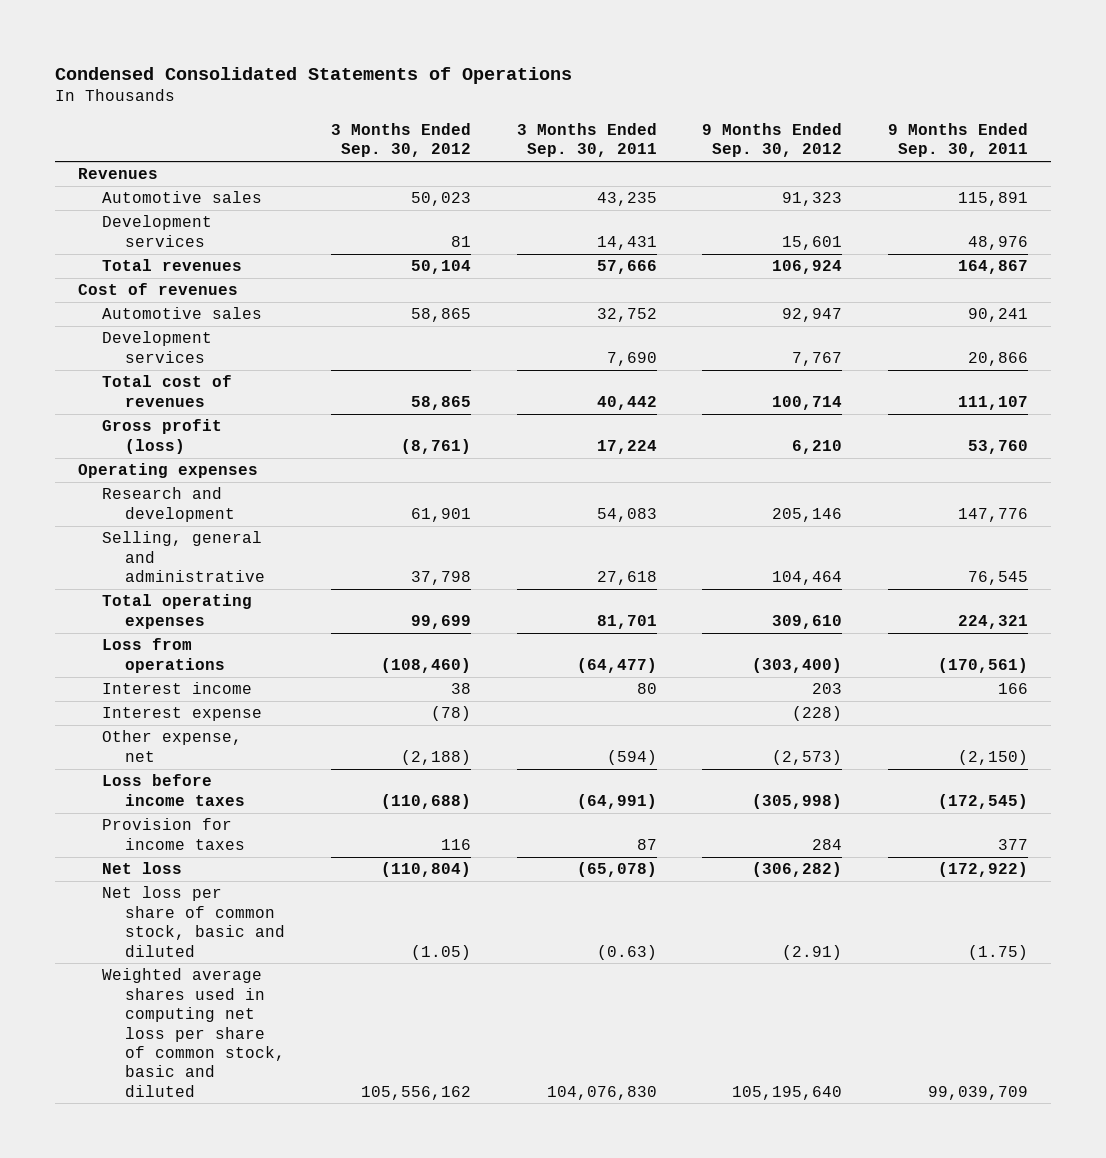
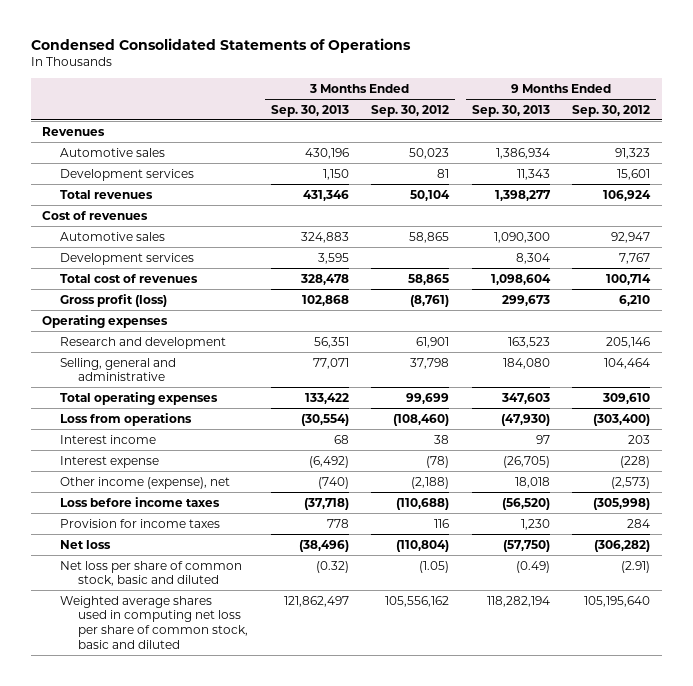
- | 3 Months Ended Sep. 30, 2012 | 3 Months Ended Sep. 30, 2011 | 9 Months Ended Sep. 30, 2012 | 9 Months Ended Sep. 30, 2011
+ | 3 Months Ended Sep. 30, 2013 | 3 Months Ended Sep. 30, 2012 | 9 Months Ended Sep. 30, 2013 | 9 Months Ended Sep. 30, 2012
- Other expense, net | (2,188) | (594) | (2,573) | (2,150)
+ Other income (expense), net | (740) | (2,188) | 18,018 | (2,573)

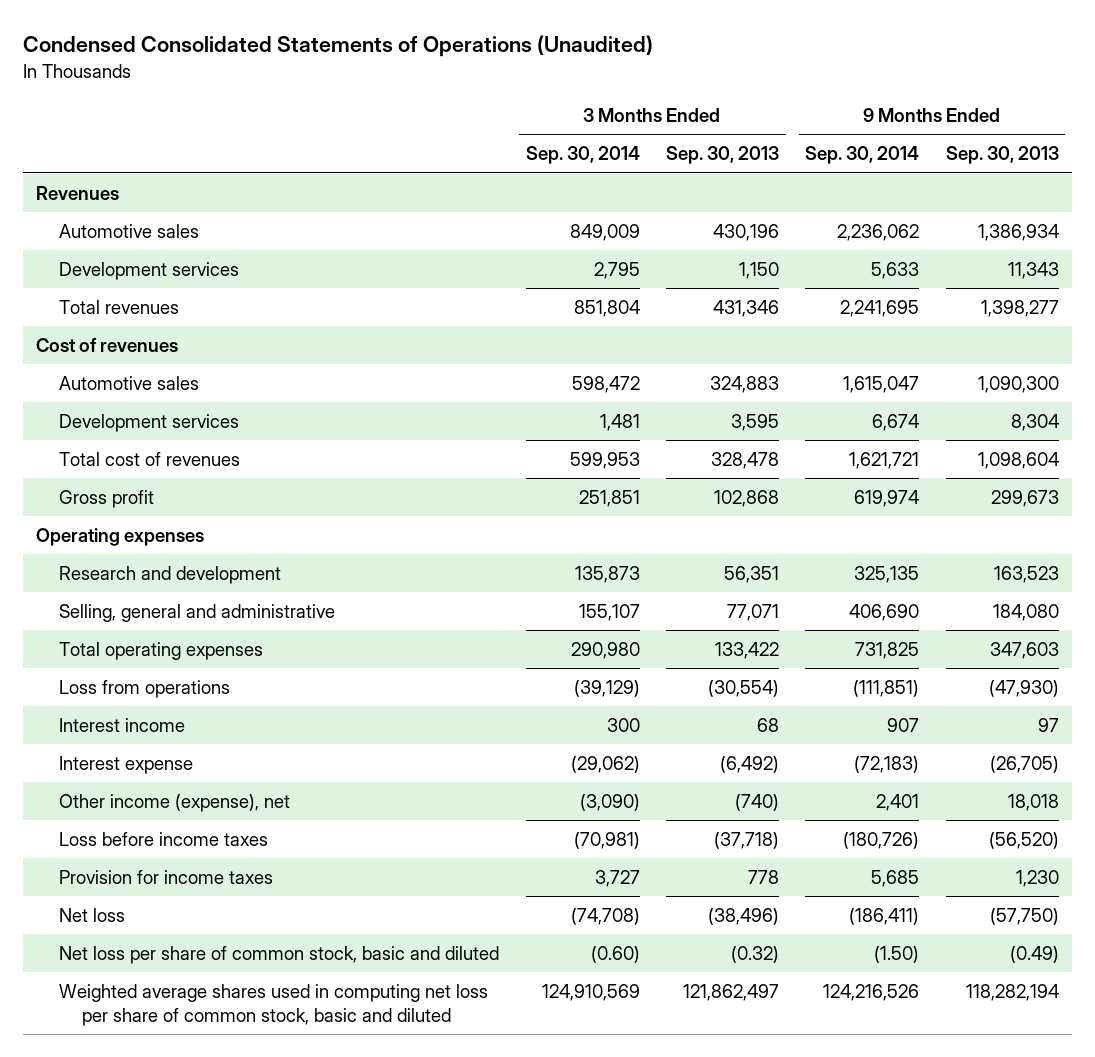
- Condensed Consolidated Statements of Operations
+ Condensed Consolidated Statements of Operations (Unaudited)
- | 3 Months Ended Sep. 30, 2013 | 3 Months Ended Sep. 30, 2012 | 9 Months Ended Sep. 30, 2013 | 9 Months Ended Sep. 30, 2012
+ | 3 Months Ended Sep. 30, 2014 | 3 Months Ended Sep. 30, 2013 | 9 Months Ended Sep. 30, 2014 | 9 Months Ended Sep. 30, 2013
- Gross profit (loss) | 102,868 | (8,761) | 299,673 | 6,210
+ Gross profit | 251,851 | 102,868 | 619,974 | 299,673

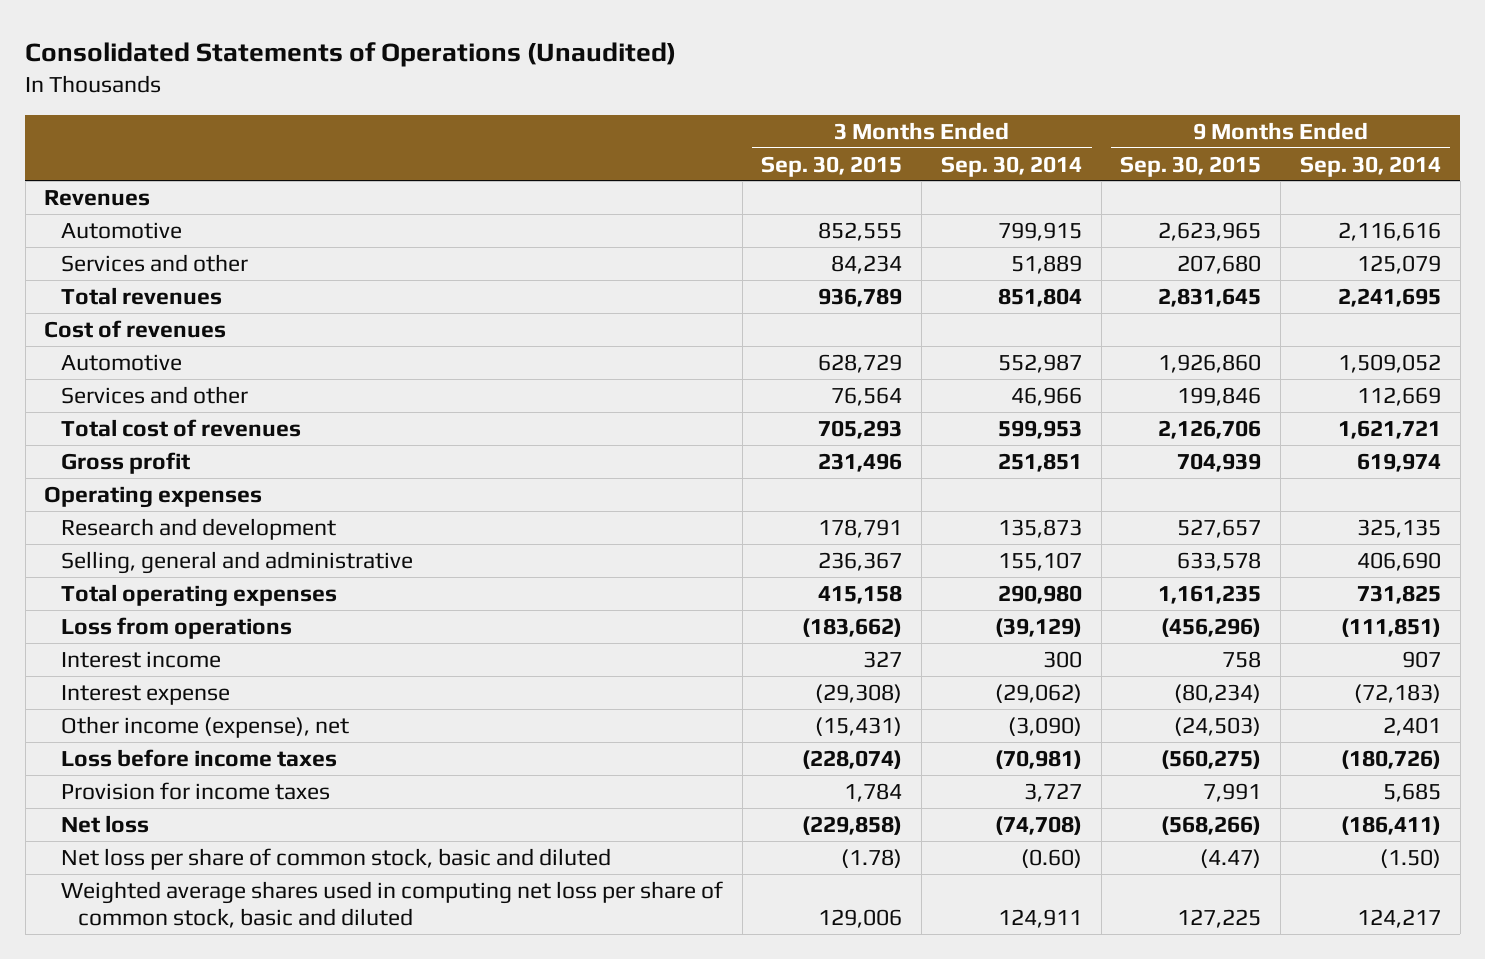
- Condensed Consolidated Statements of Operations (Unaudited)
+ Consolidated Statements of Operations (Unaudited)
- | 3 Months Ended Sep. 30, 2014 | 3 Months Ended Sep. 30, 2013 | 9 Months Ended Sep. 30, 2014 | 9 Months Ended Sep. 30, 2013
+ | 3 Months Ended Sep. 30, 2015 | 3 Months Ended Sep. 30, 2014 | 9 Months Ended Sep. 30, 2015 | 9 Months Ended Sep. 30, 2014
- Automotive sales | 849,009 | 430,196 | 2,236,062 | 1,386,934
- Development services | 2,795 | 1,150 | 5,633 | 11,343
+ Automotive | 852,555 | 799,915 | 2,623,965 | 2,116,616
+ Services and other | 84,234 | 51,889 | 207,680 | 125,079
- Automotive sales | 598,472 | 324,883 | 1,615,047 | 1,090,300
- Development services | 1,481 | 3,595 | 6,674 | 8,304
+ Automotive | 628,729 | 552,987 | 1,926,860 | 1,509,052
+ Services and other | 76,564 | 46,966 | 199,846 | 112,669
- Weighted average shares used in computing net loss per share of common stock, basic and diluted | 124,910,569 | 121,862,497 | 124,216,526 | 118,282,194
+ Weighted average shares used in computing net loss per share of common stock, basic and diluted | 129,006 | 124,911 | 127,225 | 124,217

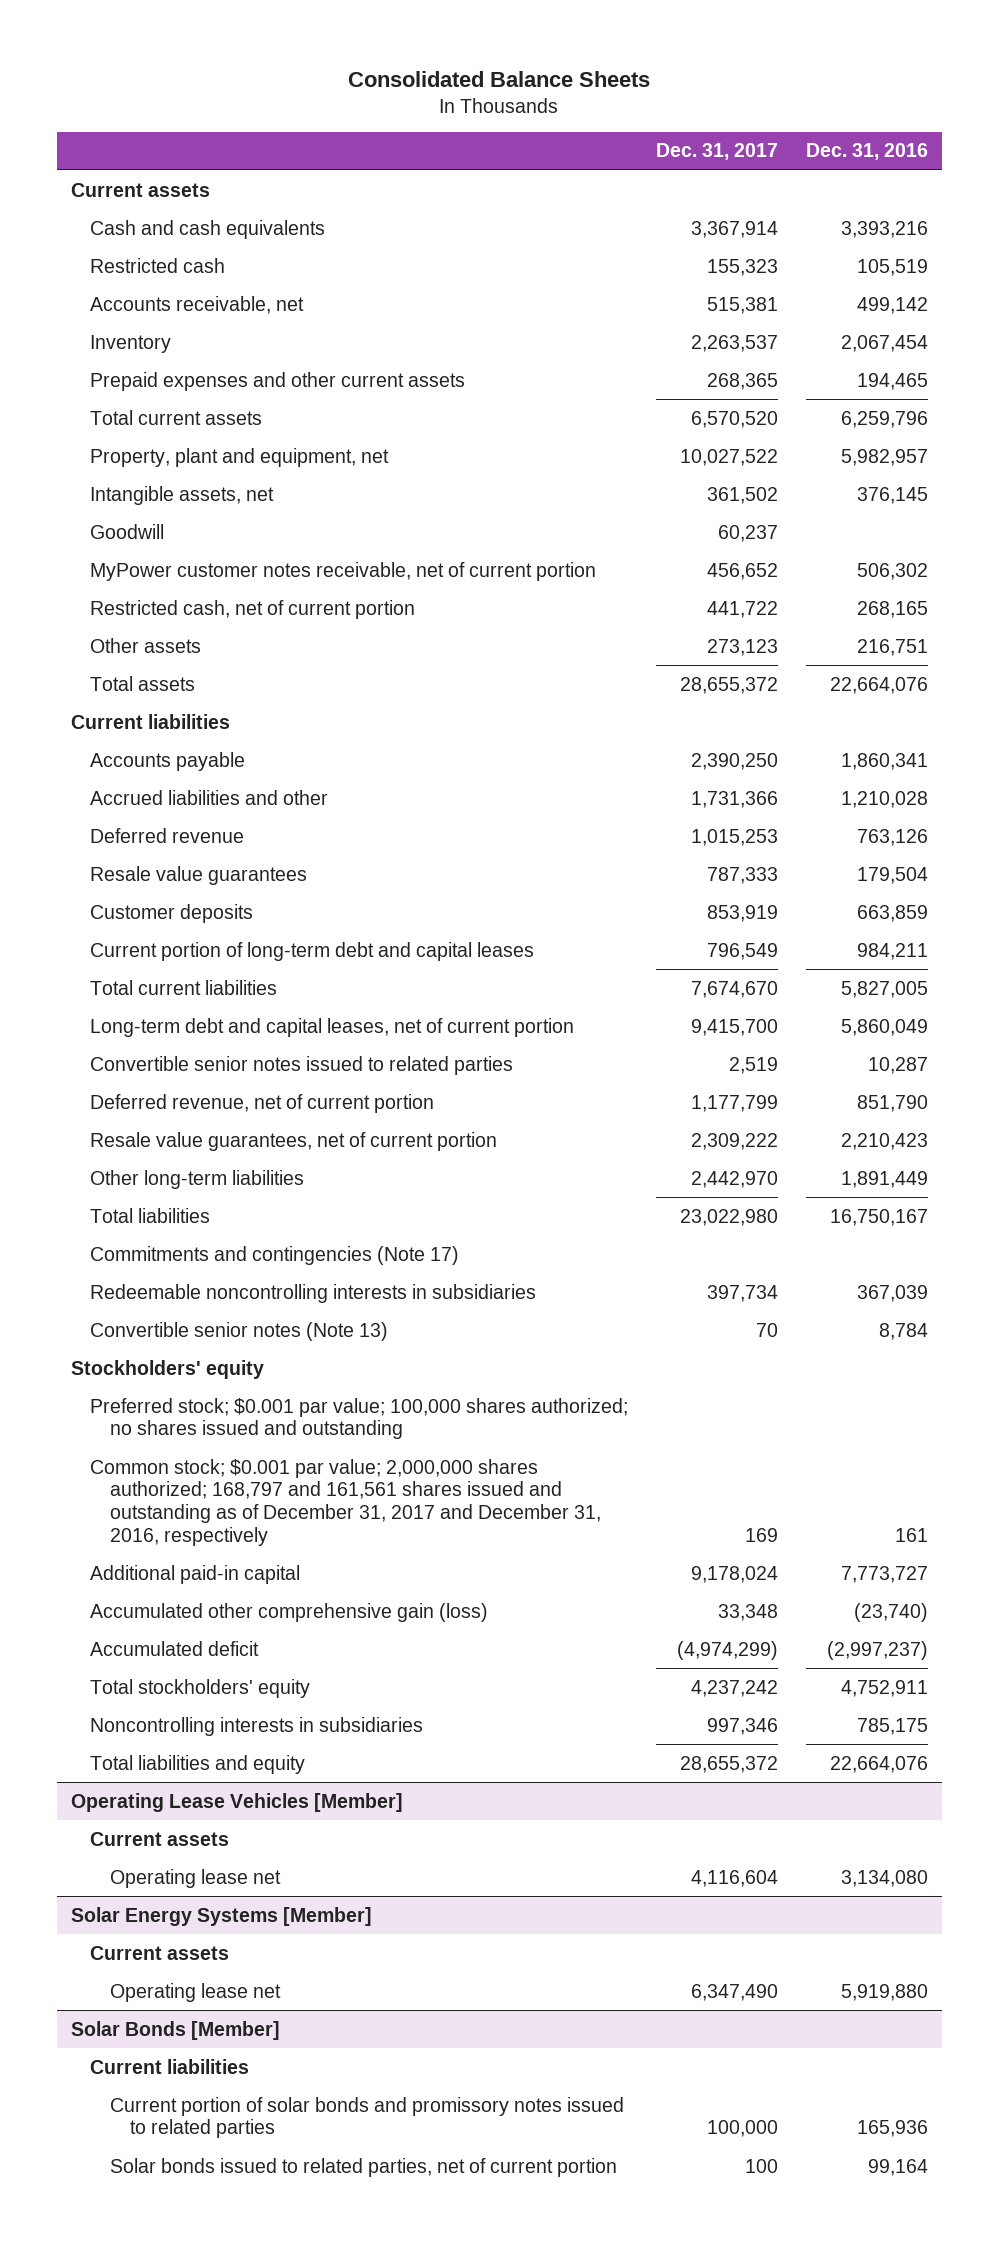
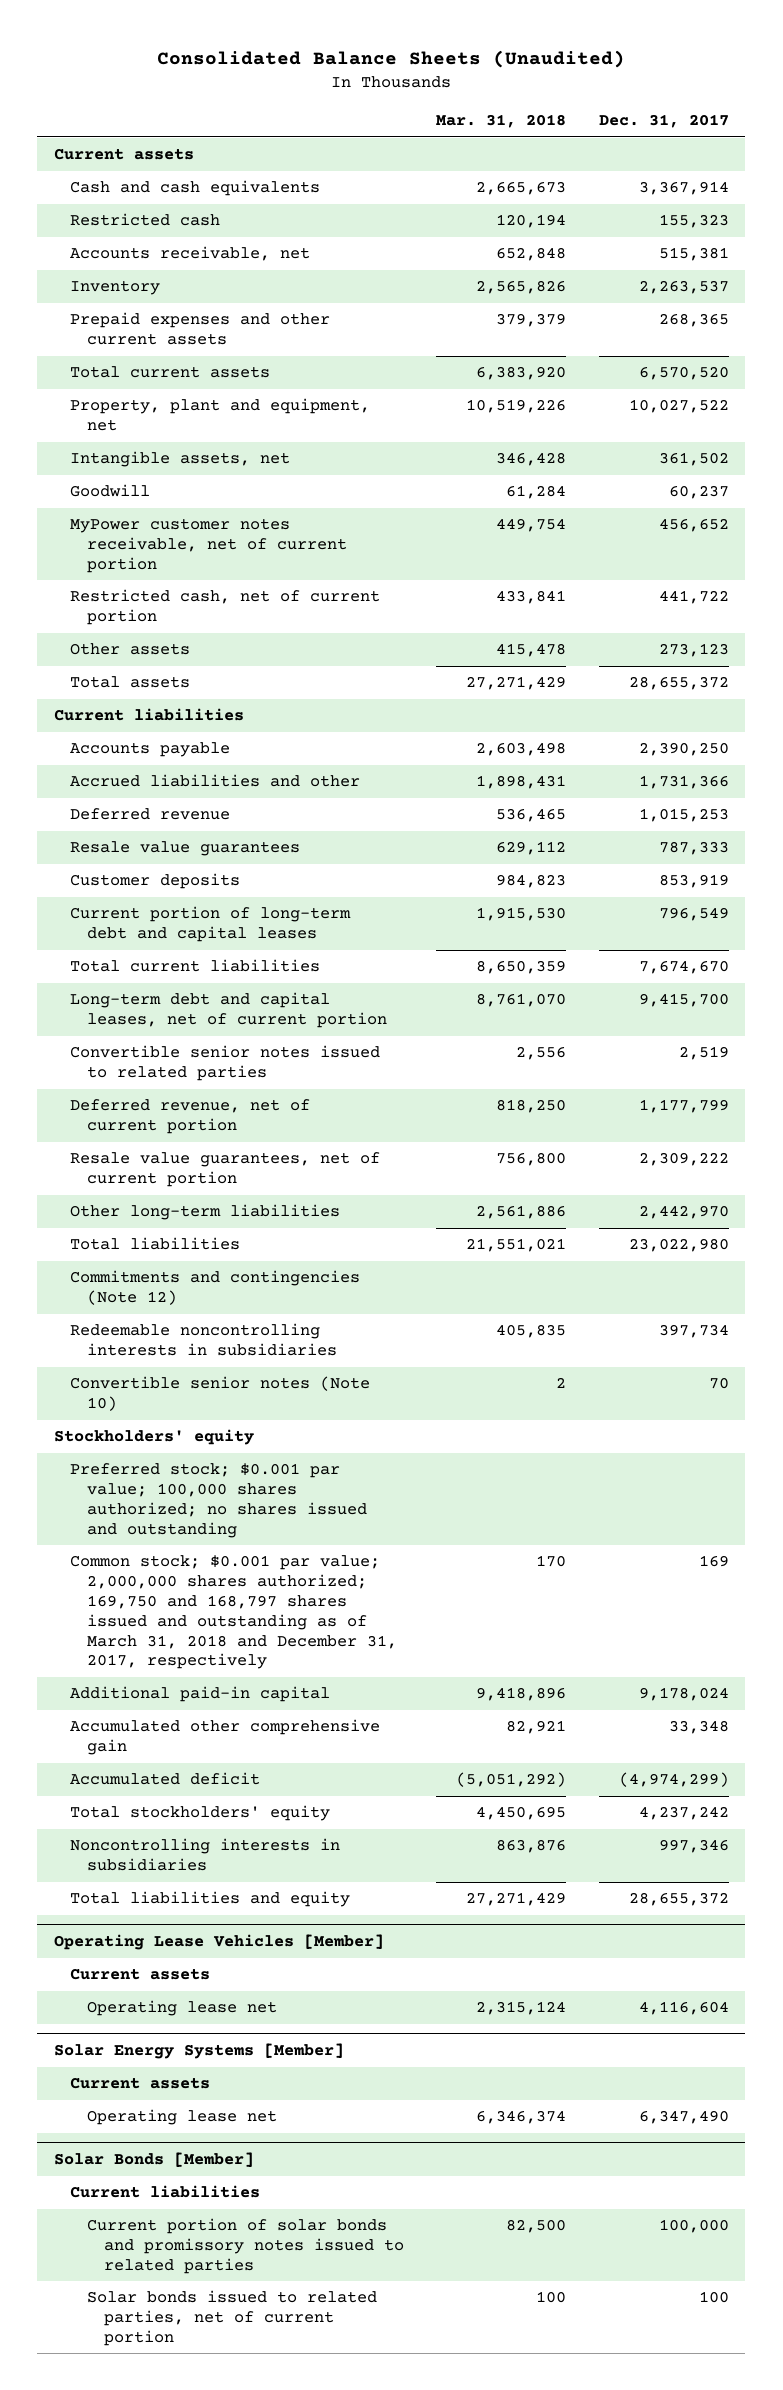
- Consolidated Balance Sheets
+ Consolidated Balance Sheets (Unaudited)
- | Dec. 31, 2017 | Dec. 31, 2016
+ | Mar. 31, 2018 | Dec. 31, 2017
- Commitments and contingencies (Note 17)
+ Commitments and contingencies (Note 12)
- Convertible senior notes (Note 13) | 70 | 8,784
+ Convertible senior notes (Note 10) | 2 | 70
- Common stock; $0.001 par value; 2,000,000 shares authorized; 168,797 and 161,561 shares issued and outstanding as of December 31, 2017 and December 31, 2016, respectively | 169 | 161
+ Common stock; $0.001 par value; 2,000,000 shares authorized; 169,750 and 168,797 shares issued and outstanding as of March 31, 2018 and December 31, 2017, respectively | 170 | 169
- Accumulated other comprehensive gain (loss) | 33,348 | (23,740)
+ Accumulated other comprehensive gain | 82,921 | 33,348

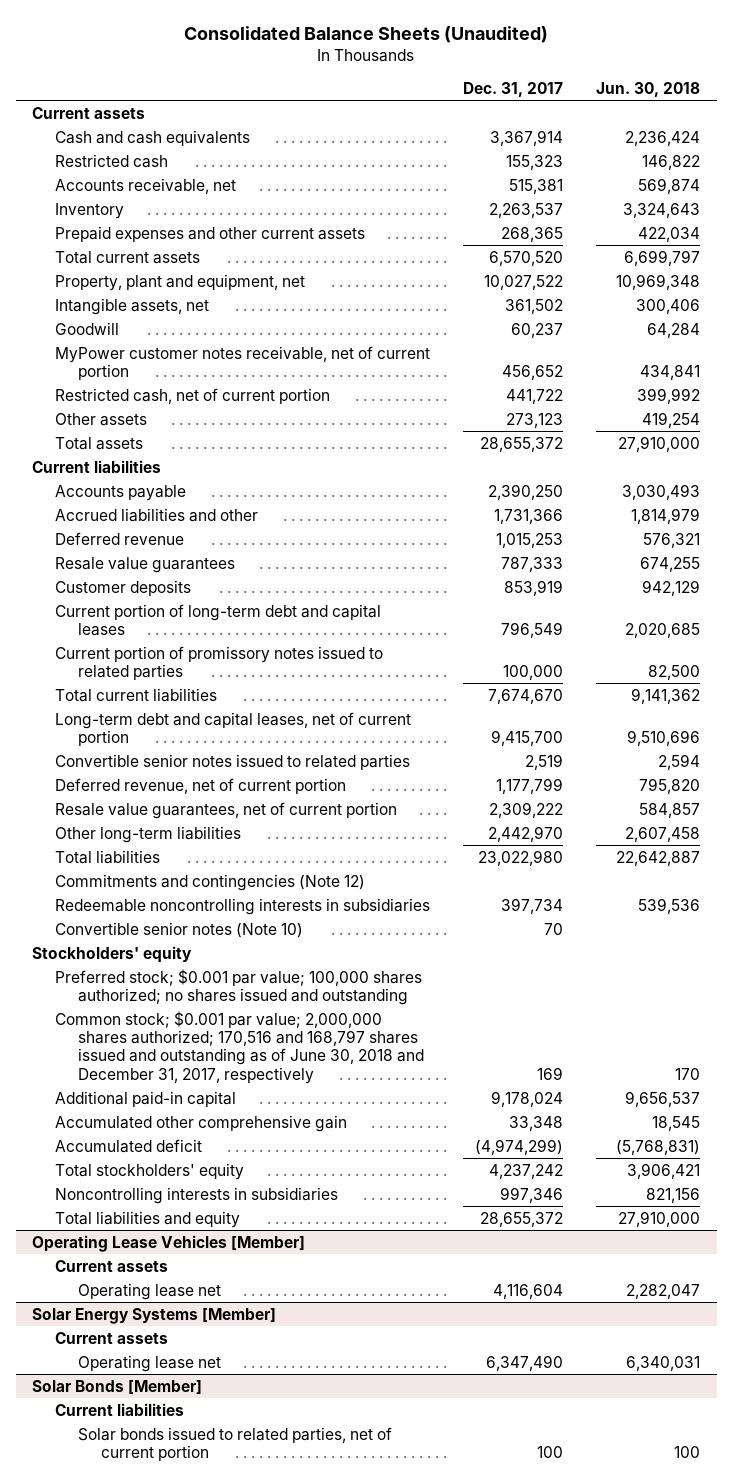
- | Mar. 31, 2018 | Dec. 31, 2017
+ | Dec. 31, 2017 | Jun. 30, 2018
+ Current portion of promissory notes issued to related parties | 100,000 | 82,500
- Common stock; $0.001 par value; 2,000,000 shares authorized; 169,750 and 168,797 shares issued and outstanding as of March 31, 2018 and December 31, 2017, respectively | 170 | 169
+ Common stock; $0.001 par value; 2,000,000 shares authorized; 170,516 and 168,797 shares issued and outstanding as of June 30, 2018 and December 31, 2017, respectively | 169 | 170
@ Solar Bonds [Member]
- Current portion of solar bonds and promissory notes issued to related parties | 82,500 | 100,000

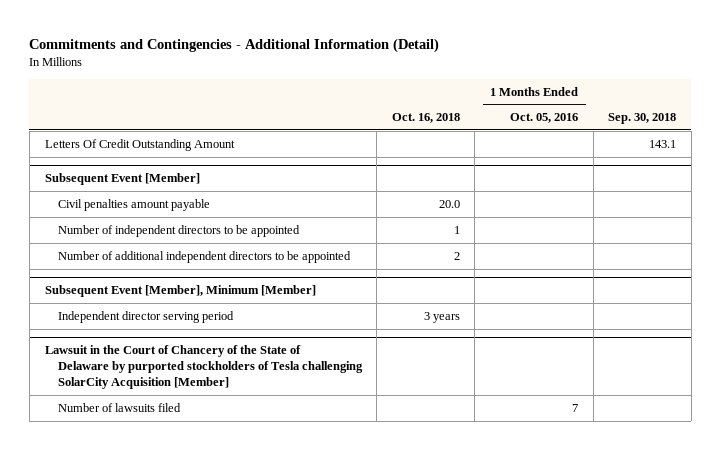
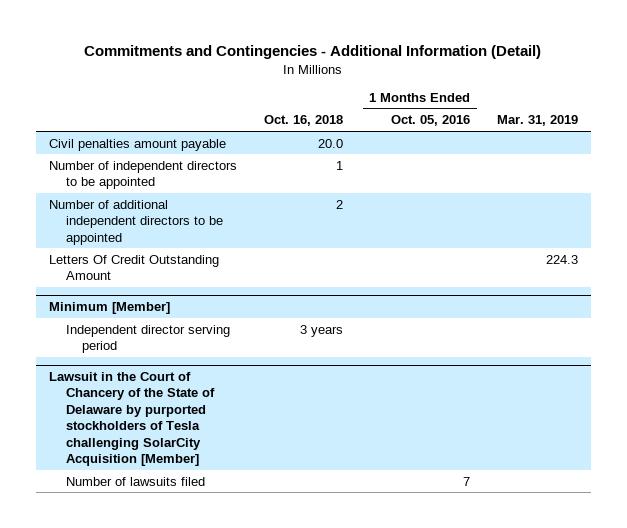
- | Oct. 16, 2018 | 1 Months Ended Oct. 05, 2016 | Sep. 30, 2018
+ | Oct. 16, 2018 | 1 Months Ended Oct. 05, 2016 | Mar. 31, 2019
- Subsequent Event [Member]
- Subsequent Event [Member], Minimum [Member]
moved down: Letters Of Credit Outstanding Amount | | | 224.3
+ Minimum [Member]

